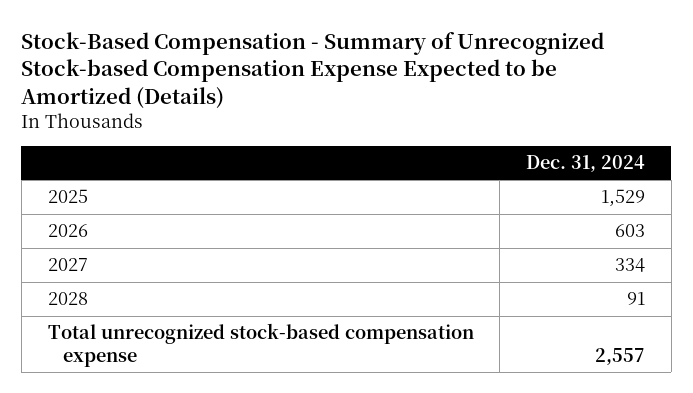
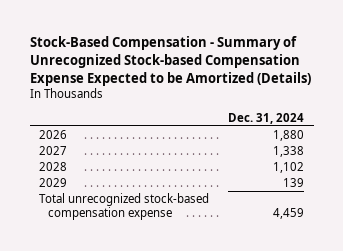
- 2025 | 1,529
- 2026 | 603
- 2027 | 334
- 2028 | 91
- Total unrecognized stock-based compensation expense | 2,557
+ 2026 | 1,880
+ 2027 | 1,338
+ 2028 | 1,102
+ 2029 | 139
+ Total unrecognized stock-based compensation expense | 4,459

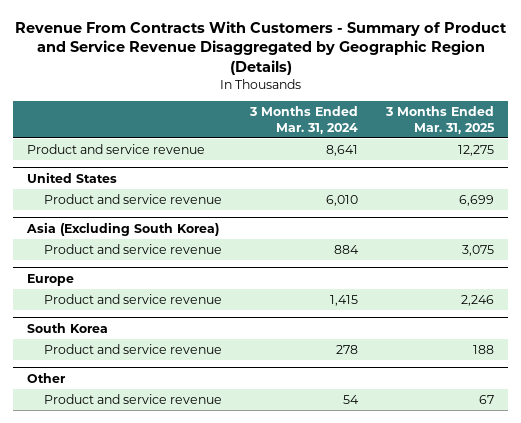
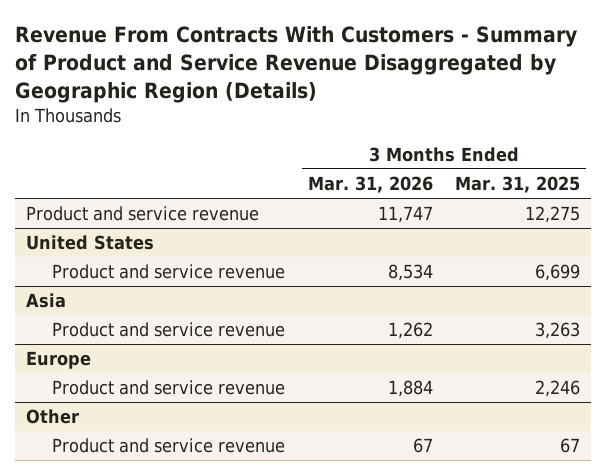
- | 3 Months Ended Mar. 31, 2024 | 3 Months Ended Mar. 31, 2025
+ | 3 Months Ended Mar. 31, 2026 | 3 Months Ended Mar. 31, 2025
- Asia (Excluding South Korea)
- Product and service revenue | 884 | 3,075
+ Asia
+ Product and service revenue | 1,262 | 3,263
- South Korea
- Product and service revenue | 278 | 188

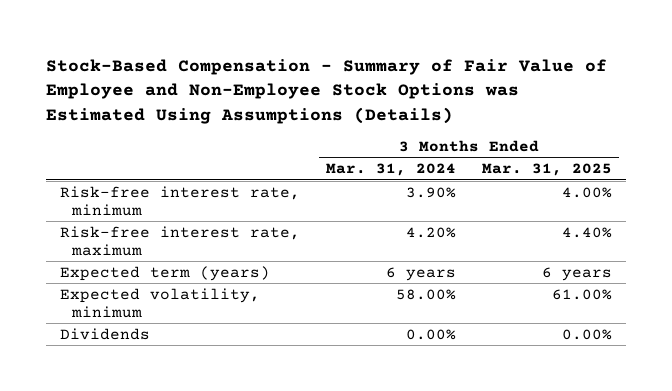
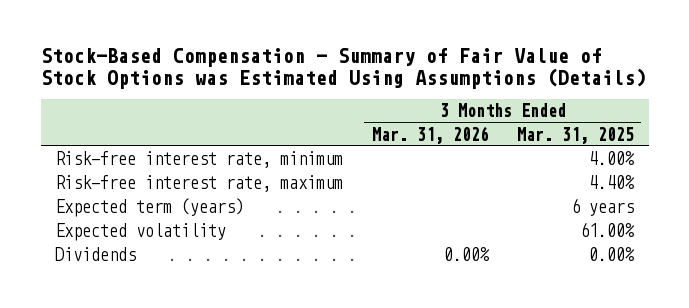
- Stock-Based Compensation - Summary of Fair Value of Employee and Non-Employee Stock Options was Estimated Using Assumptions (Details)
+ Stock-Based Compensation - Summary of Fair Value of Stock Options was Estimated Using Assumptions (Details)
- | 3 Months Ended Mar. 31, 2024 | 3 Months Ended Mar. 31, 2025
+ | 3 Months Ended Mar. 31, 2026 | 3 Months Ended Mar. 31, 2025
- Expected volatility, minimum | 58.00% | 61.00%
+ Expected volatility | | 61.00%

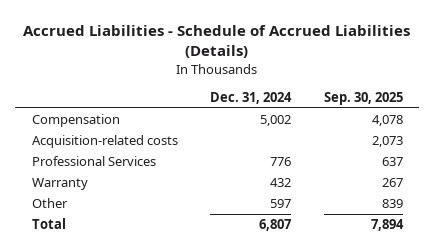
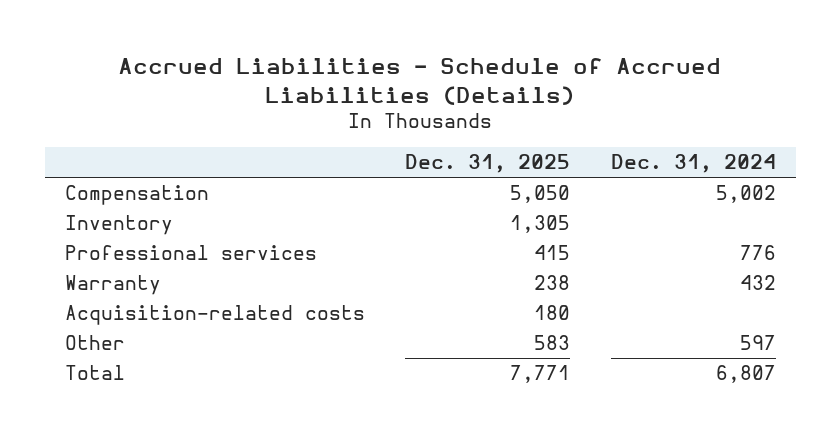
- | Dec. 31, 2024 | Sep. 30, 2025
+ | Dec. 31, 2025 | Dec. 31, 2024
- Professional Services | 776 | 637
+ Inventory | 1,305 |
+ Professional services | 415 | 776
moved down: Acquisition-related costs | 180 |

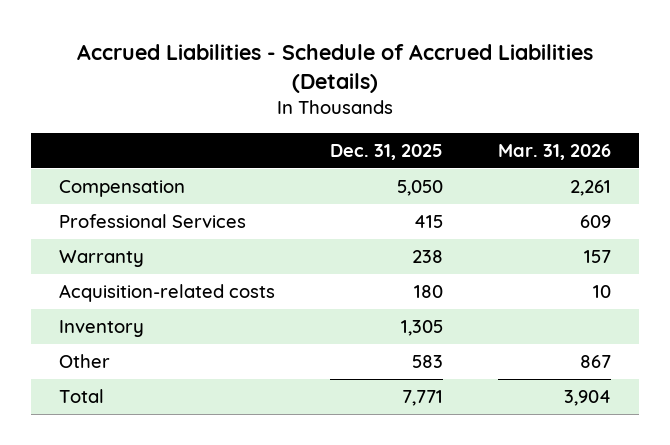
- | Dec. 31, 2025 | Dec. 31, 2024
+ | Dec. 31, 2025 | Mar. 31, 2026
- Professional services | 415 | 776
+ Professional Services | 415 | 609
moved down: Inventory | 1,305 |

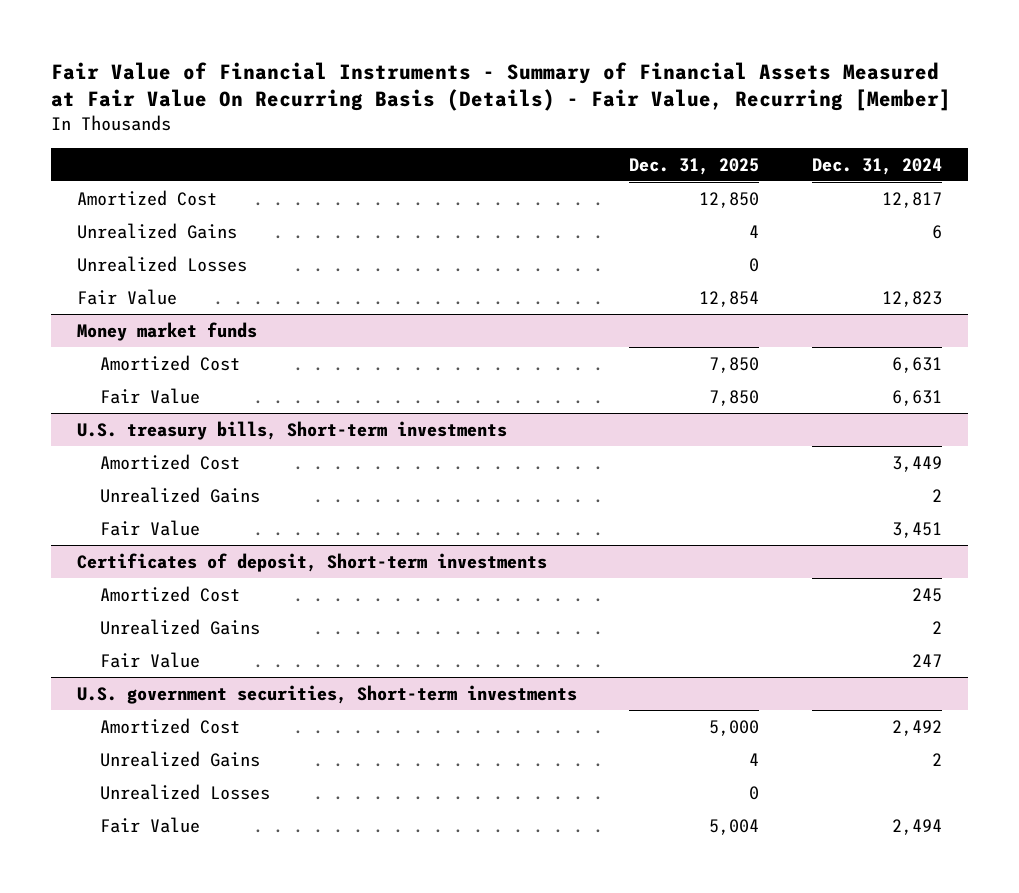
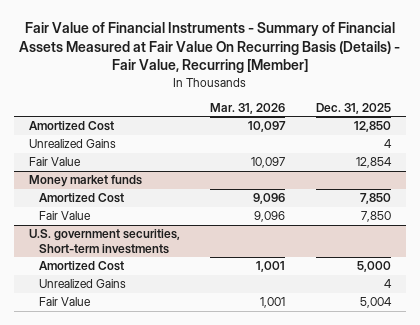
- | Dec. 31, 2025 | Dec. 31, 2024
+ | Mar. 31, 2026 | Dec. 31, 2025
- Unrealized Losses | 0 |
- U.S. treasury bills, Short-term investments
- Amortized Cost | | 3,449
- Unrealized Gains | | 2
- Fair Value | | 3,451
- Certificates of deposit, Short-term investments
- Amortized Cost | | 245
- Unrealized Gains | | 2
- Fair Value | | 247
@ U.S. government securities, Short-term investments
- Unrealized Losses | 0 |

